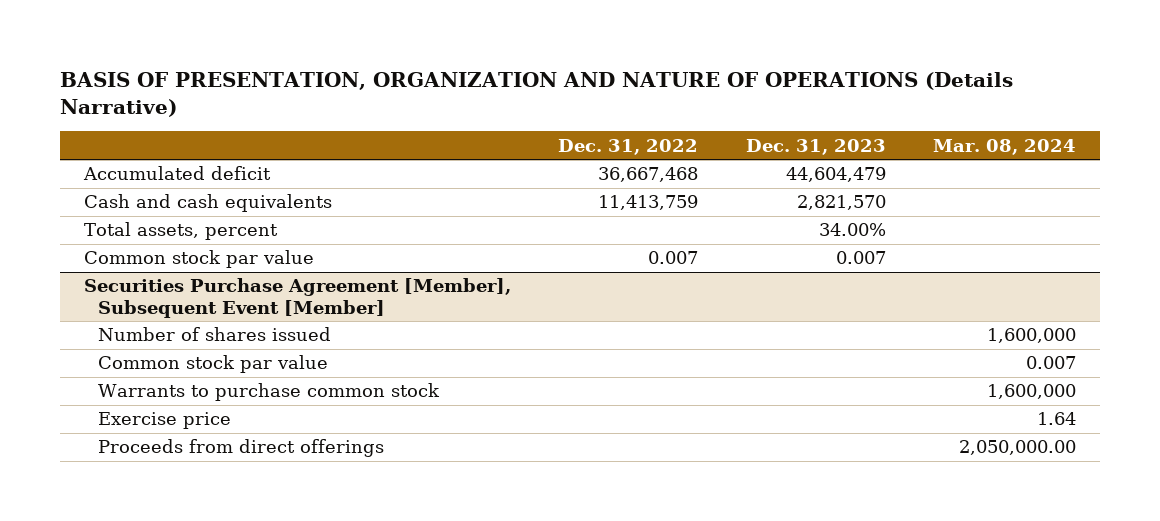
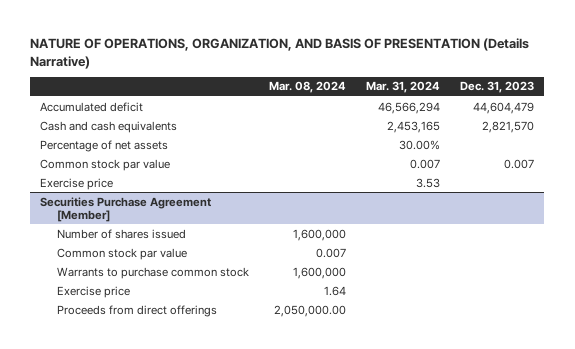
- BASIS OF PRESENTATION, ORGANIZATION AND NATURE OF OPERATIONS (Details Narrative)
+ NATURE OF OPERATIONS, ORGANIZATION, AND BASIS OF PRESENTATION (Details Narrative)
- | Dec. 31, 2022 | Dec. 31, 2023 | Mar. 08, 2024
+ | Mar. 08, 2024 | Mar. 31, 2024 | Dec. 31, 2023
- Total assets, percent | | 34.00% |
+ Percentage of net assets | | 30.00% |
- Securities Purchase Agreement [Member], Subsequent Event [Member]
+ Exercise price | | 3.53 |
+ Securities Purchase Agreement [Member]

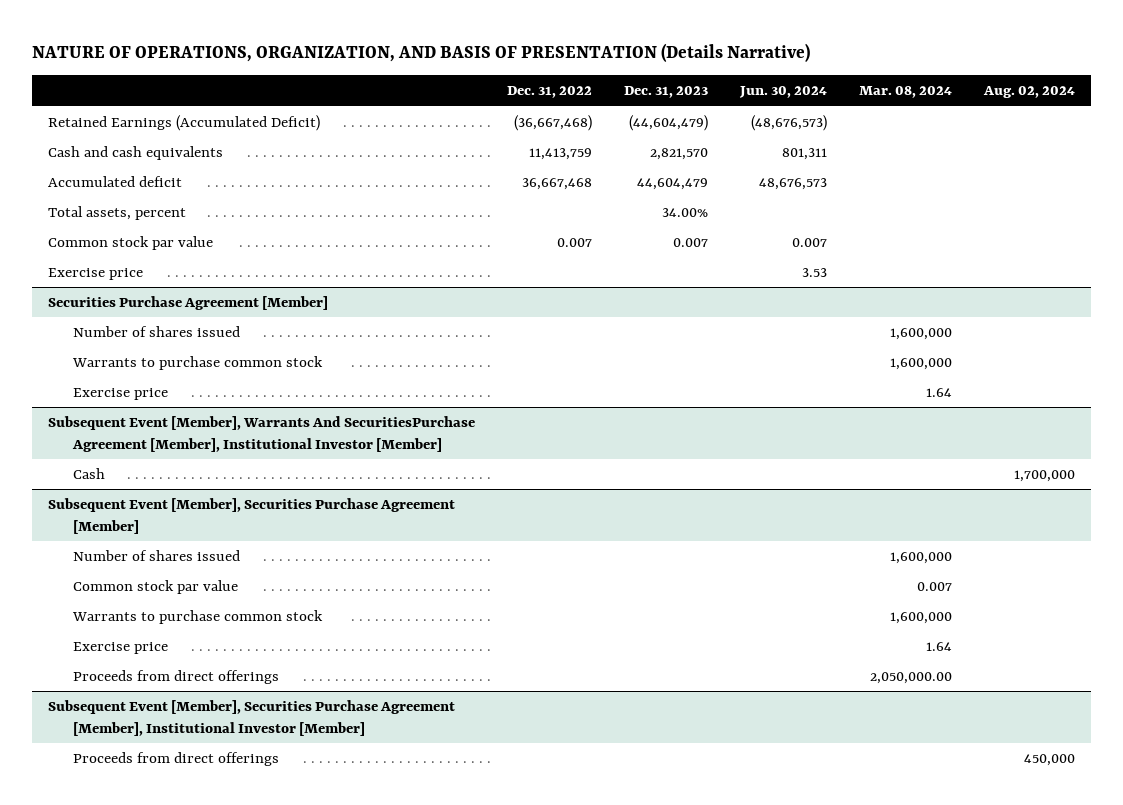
- | Mar. 08, 2024 | Mar. 31, 2024 | Dec. 31, 2023
+ | Dec. 31, 2022 | Dec. 31, 2023 | Jun. 30, 2024 | Mar. 08, 2024 | Aug. 02, 2024
+ Retained Earnings (Accumulated Deficit) | (36,667,468) | (44,604,479) | (48,676,573) | |
- Percentage of net assets | | 30.00% |
moved down: Accumulated deficit | 36,667,468 | 44,604,479 | 48,676,573 | |
+ Total assets, percent | | 34.00% | | |
@ Securities Purchase Agreement [Member]
- Common stock par value | 0.007 | |
- Proceeds from direct offerings | 2,050,000.00 | |
+ Subsequent Event [Member], Warrants And SecuritiesPurchase Agreement [Member], Institutional Investor [Member]
+ Cash | | | | | 1,700,000
+ Subsequent Event [Member], Securities Purchase Agreement [Member]
+ Number of shares issued | | | | 1,600,000 |
+ Common stock par value | | | | 0.007 |
+ Warrants to purchase common stock | | | | 1,600,000 |
+ Exercise price | | | | 1.64 |
+ Proceeds from direct offerings | | | | 2,050,000.00 |
+ Subsequent Event [Member], Securities Purchase Agreement [Member], Institutional Investor [Member]
+ Proceeds from direct offerings | | | | | 450,000

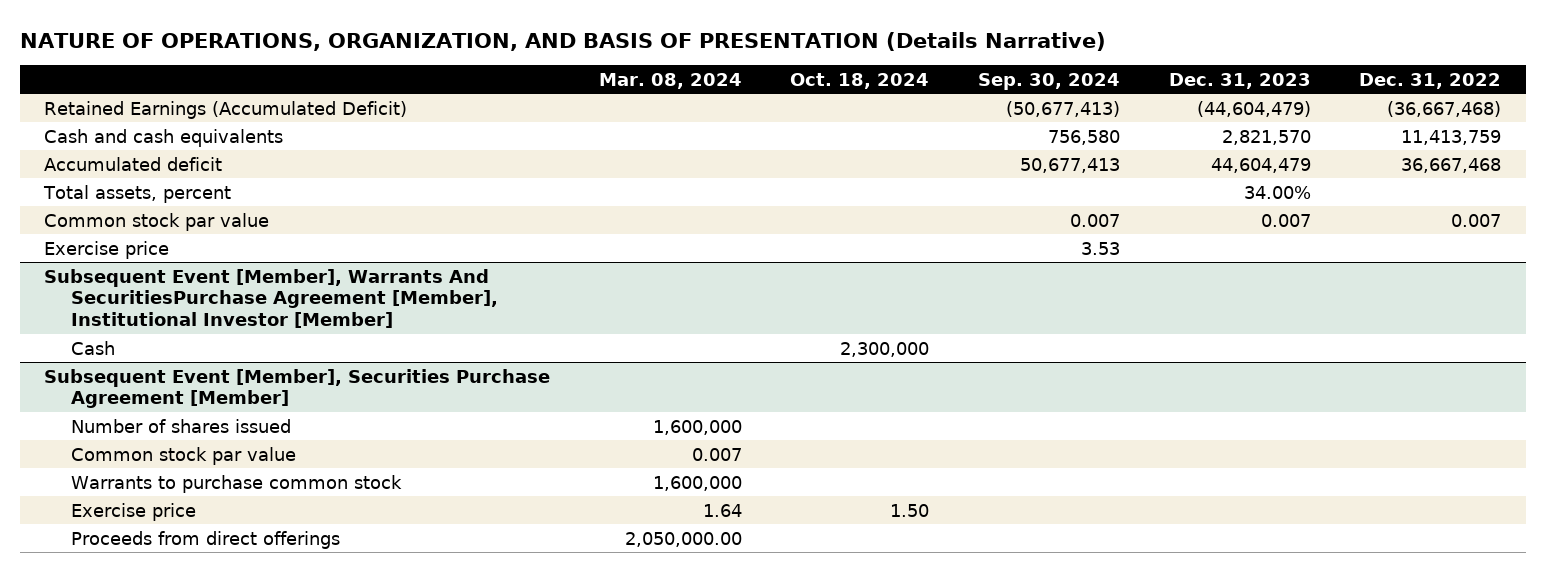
- | Dec. 31, 2022 | Dec. 31, 2023 | Jun. 30, 2024 | Mar. 08, 2024 | Aug. 02, 2024
+ | Mar. 08, 2024 | Oct. 18, 2024 | Sep. 30, 2024 | Dec. 31, 2023 | Dec. 31, 2022
- Securities Purchase Agreement [Member]
- Number of shares issued | | | | 1,600,000 |
- Warrants to purchase common stock | | | | 1,600,000 |
- Exercise price | | | | 1.64 |
- Subsequent Event [Member], Securities Purchase Agreement [Member], Institutional Investor [Member]
- Proceeds from direct offerings | | | | | 450,000

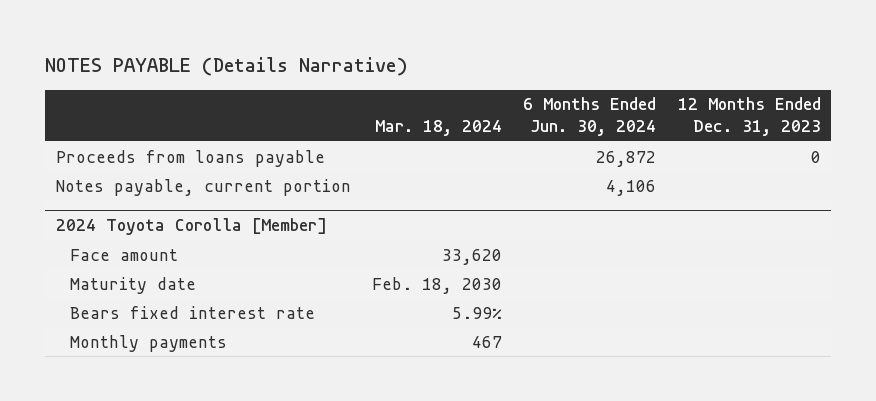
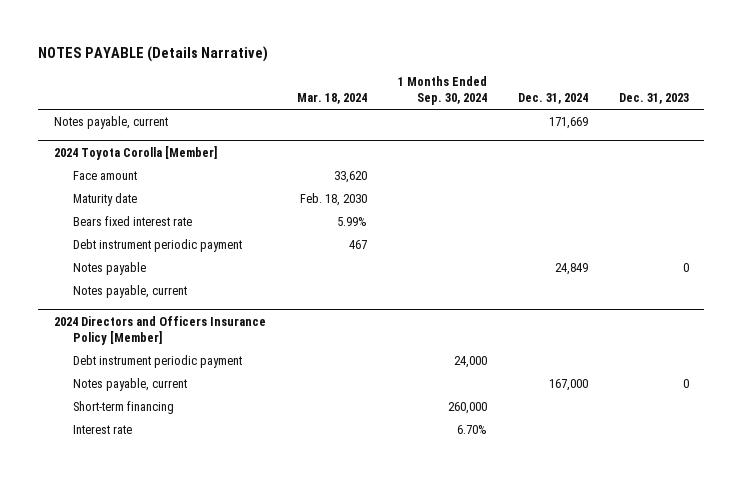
- | Mar. 18, 2024 | 6 Months Ended Jun. 30, 2024 | 12 Months Ended Dec. 31, 2023
+ | Mar. 18, 2024 | 1 Months Ended Sep. 30, 2024 | Dec. 31, 2024 | Dec. 31, 2023
- Proceeds from loans payable | | 26,872 | 0
- Notes payable, current portion | | 4,106 |
+ Notes payable, current | | | 171,669 |
@ 2024 Toyota Corolla [Member]
- Monthly payments | 467 | |
+ Debt instrument periodic payment | 467 | | |
+ Notes payable | | | 24,849 | 0
+ Notes payable, current
+ 2024 Directors and Officers Insurance Policy [Member]
+ Debt instrument periodic payment | | 24,000 | |
+ Notes payable, current | | | 167,000 | 0
+ Short-term financing | | 260,000 | |
+ Interest rate | | 6.70% | |

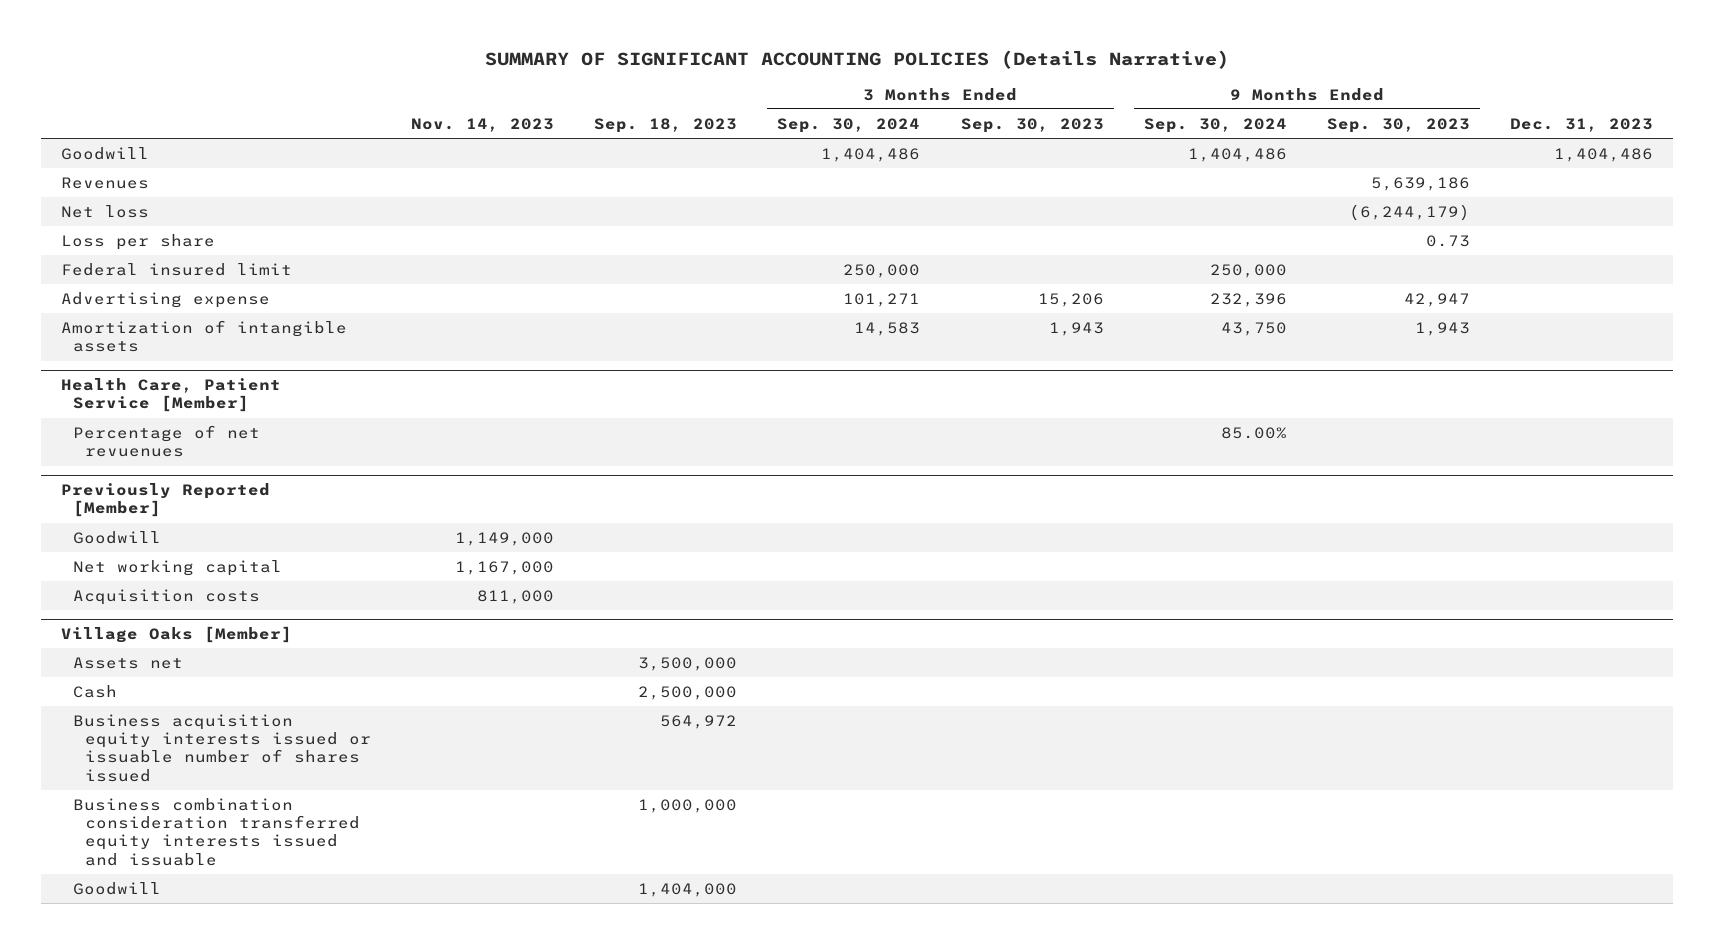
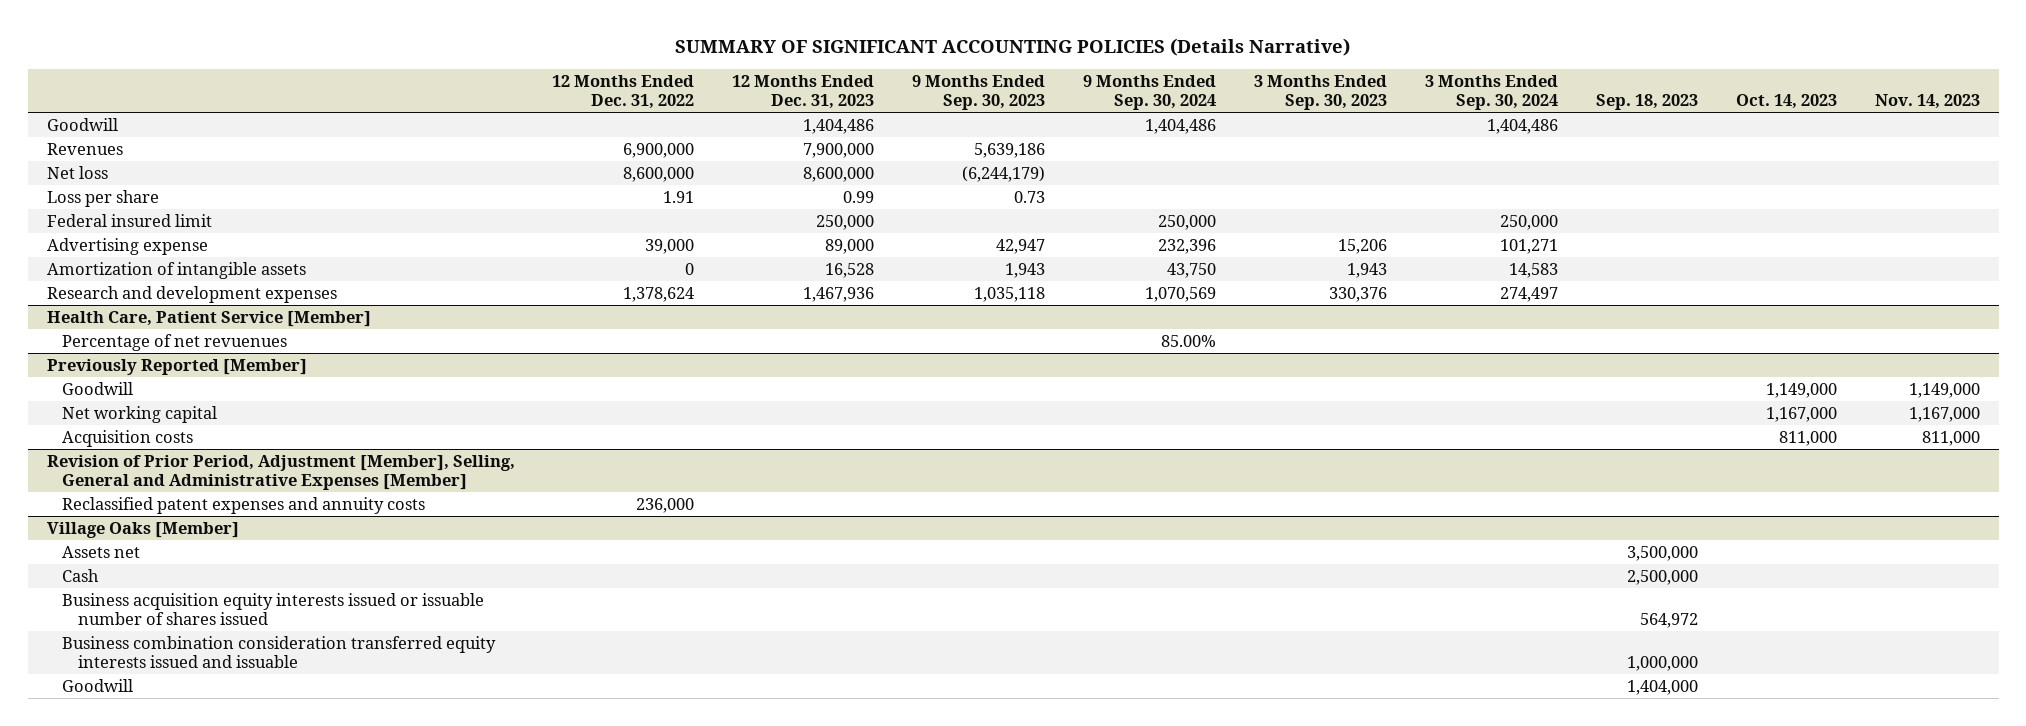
- | Nov. 14, 2023 | Sep. 18, 2023 | 3 Months Ended Sep. 30, 2024 | 3 Months Ended Sep. 30, 2023 | 9 Months Ended Sep. 30, 2024 | 9 Months Ended Sep. 30, 2023 | Dec. 31, 2023
+ | 12 Months Ended Dec. 31, 2022 | 12 Months Ended Dec. 31, 2023 | 9 Months Ended Sep. 30, 2023 | 9 Months Ended Sep. 30, 2024 | 3 Months Ended Sep. 30, 2023 | 3 Months Ended Sep. 30, 2024 | Sep. 18, 2023 | Oct. 14, 2023 | Nov. 14, 2023
+ Research and development expenses | 1,378,624 | 1,467,936 | 1,035,118 | 1,070,569 | 330,376 | 274,497 | | |
+ Revision of Prior Period, Adjustment [Member], Selling, General and Administrative Expenses [Member]
+ Reclassified patent expenses and annuity costs | 236,000 | | | | | | | |

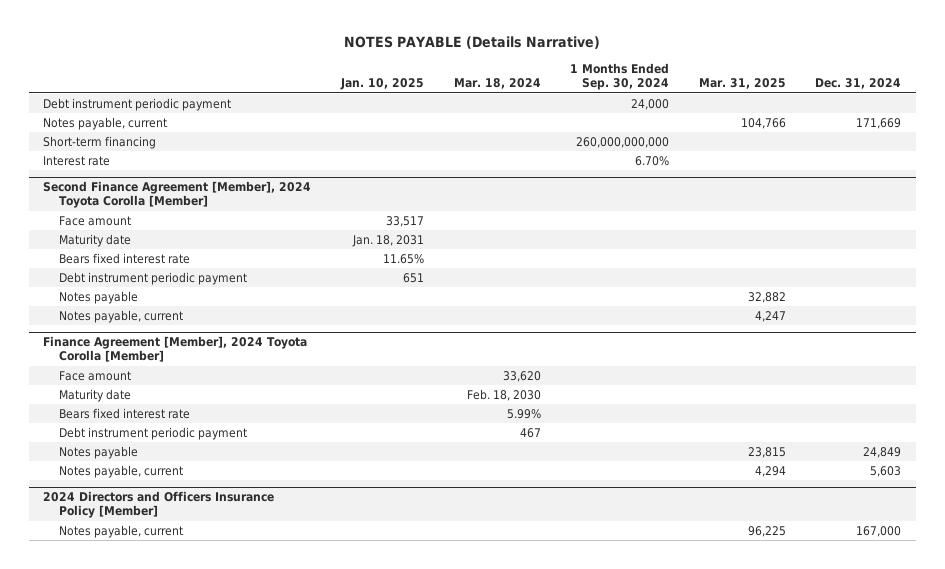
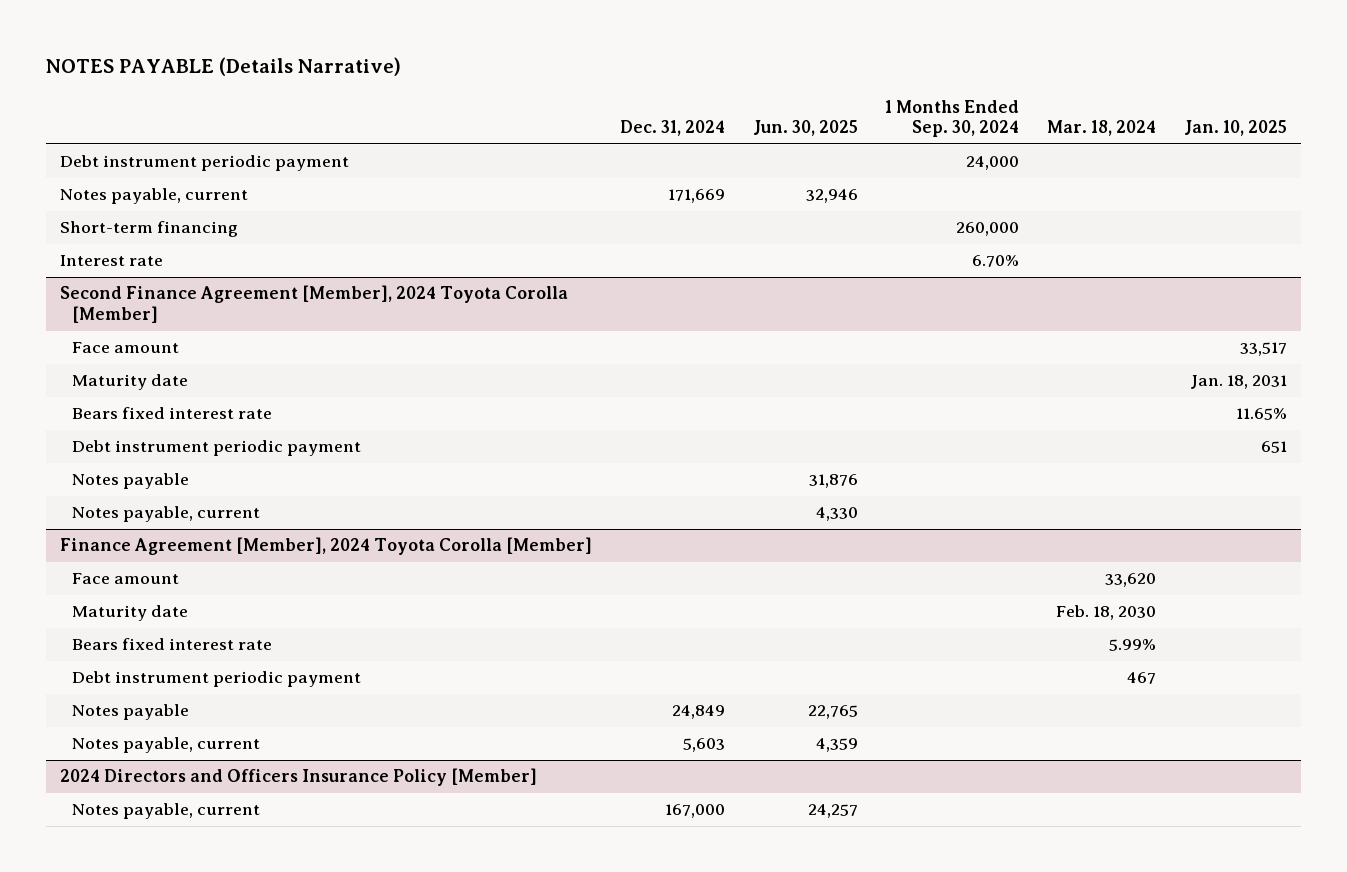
- | Jan. 10, 2025 | Mar. 18, 2024 | 1 Months Ended Sep. 30, 2024 | Mar. 31, 2025 | Dec. 31, 2024
+ | Dec. 31, 2024 | Jun. 30, 2025 | 1 Months Ended Sep. 30, 2024 | Mar. 18, 2024 | Jan. 10, 2025
- Short-term financing | | | 260,000,000,000 | |
+ Short-term financing | | | 260,000 | |

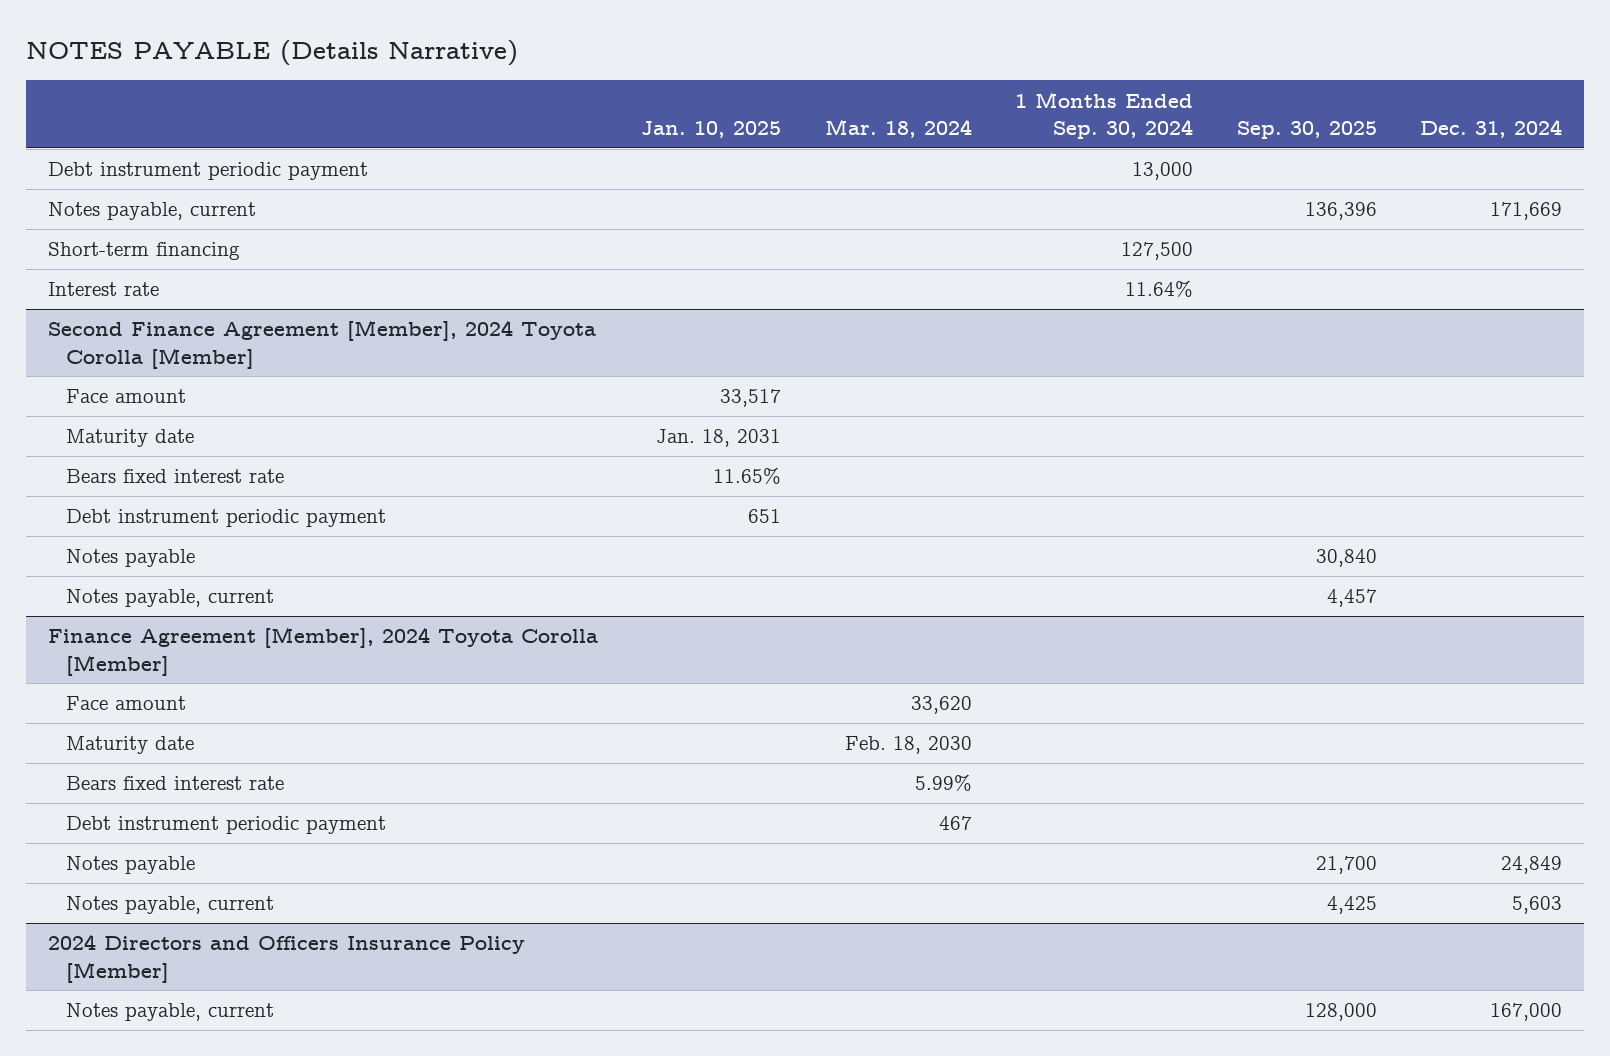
- | Dec. 31, 2024 | Jun. 30, 2025 | 1 Months Ended Sep. 30, 2024 | Mar. 18, 2024 | Jan. 10, 2025
+ | Jan. 10, 2025 | Mar. 18, 2024 | 1 Months Ended Sep. 30, 2024 | Sep. 30, 2025 | Dec. 31, 2024
- Debt instrument periodic payment | | | 24,000 | |
+ Debt instrument periodic payment | | | 13,000 | |
- Short-term financing | | | 260,000 | |
- Interest rate | | | 6.70% | |
+ Short-term financing | | | 127,500 | |
+ Interest rate | | | 11.64% | |

